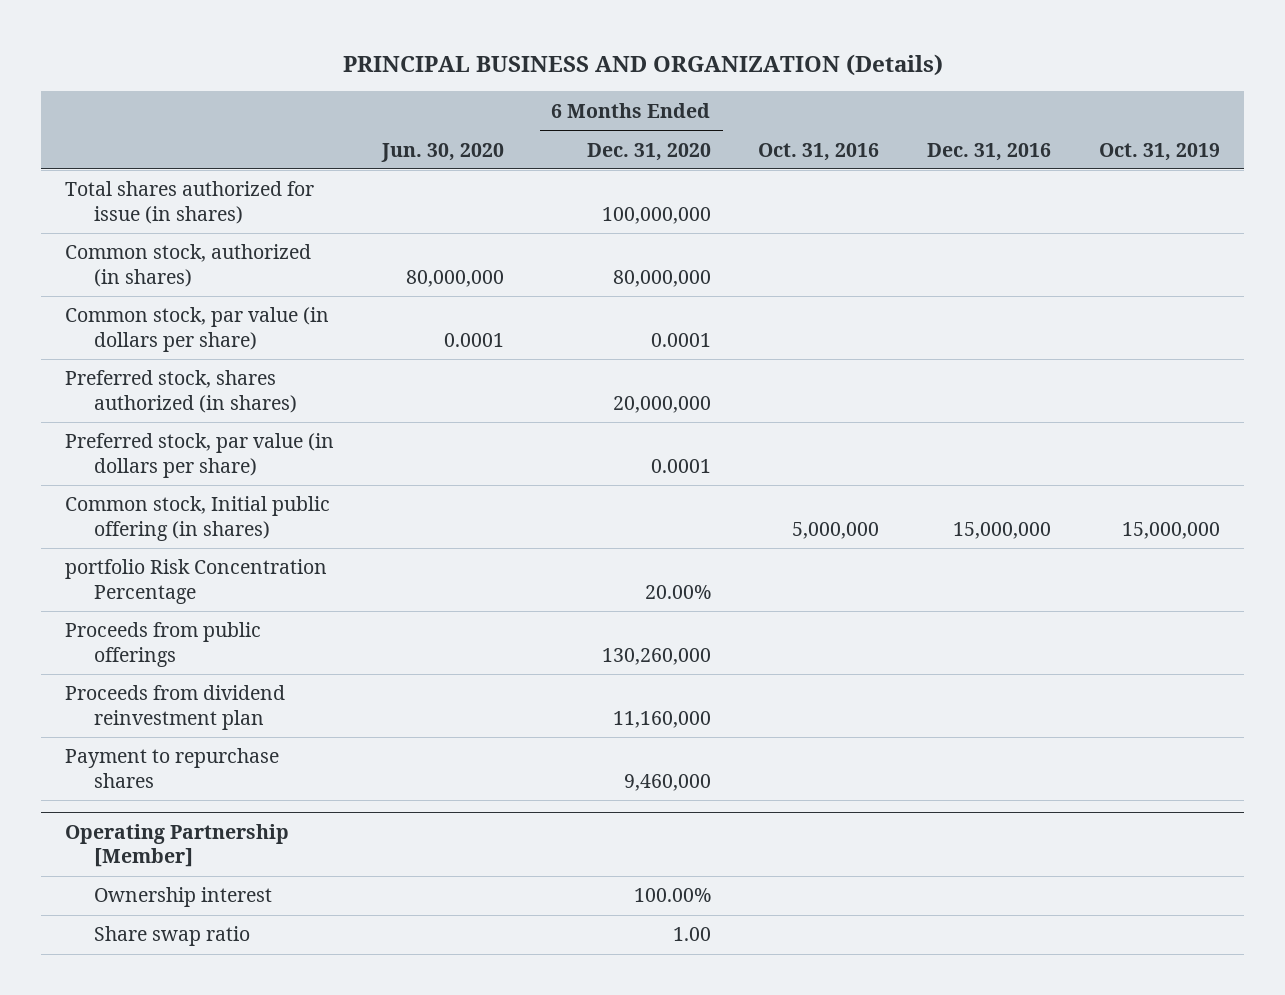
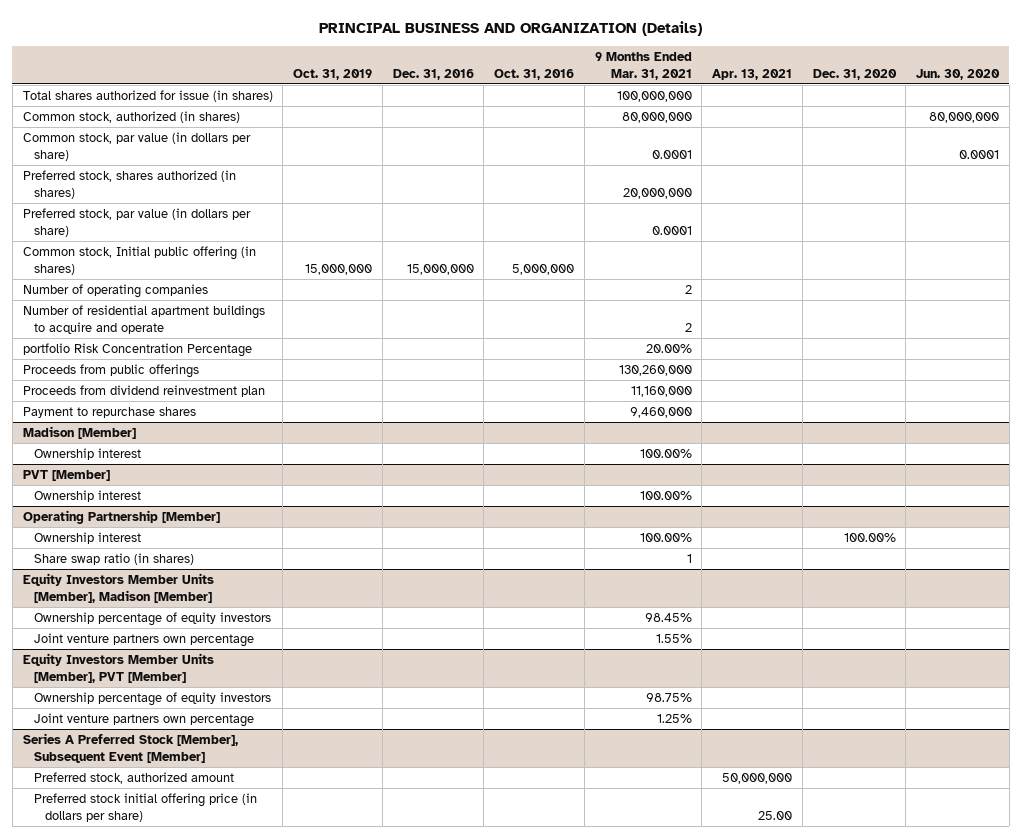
- | Jun. 30, 2020 | 6 Months Ended Dec. 31, 2020 | Oct. 31, 2016 | Dec. 31, 2016 | Oct. 31, 2019
+ | Oct. 31, 2019 | Dec. 31, 2016 | Oct. 31, 2016 | 9 Months Ended Mar. 31, 2021 | Apr. 13, 2021 | Dec. 31, 2020 | Jun. 30, 2020
+ Number of operating companies | | | | 2 | | |
+ Number of residential apartment buildings to acquire and operate | | | | 2 | | |
+ Madison [Member]
+ Ownership interest | | | | 100.00% | | |
+ PVT [Member]
+ Ownership interest | | | | 100.00% | | |
@ Operating Partnership [Member]
- Share swap ratio | | 1.00 | | |
+ Share swap ratio (in shares) | | | | 1 | | |
+ Equity Investors Member Units [Member], Madison [Member]
+ Ownership percentage of equity investors | | | | 98.45% | | |
+ Joint venture partners own percentage | | | | 1.55% | | |
+ Equity Investors Member Units [Member], PVT [Member]
+ Ownership percentage of equity investors | | | | 98.75% | | |
+ Joint venture partners own percentage | | | | 1.25% | | |
+ Series A Preferred Stock [Member], Subsequent Event [Member]
+ Preferred stock, authorized amount | | | | | 50,000,000 | |
+ Preferred stock initial offering price (in dollars per share) | | | | | 25.00 | |

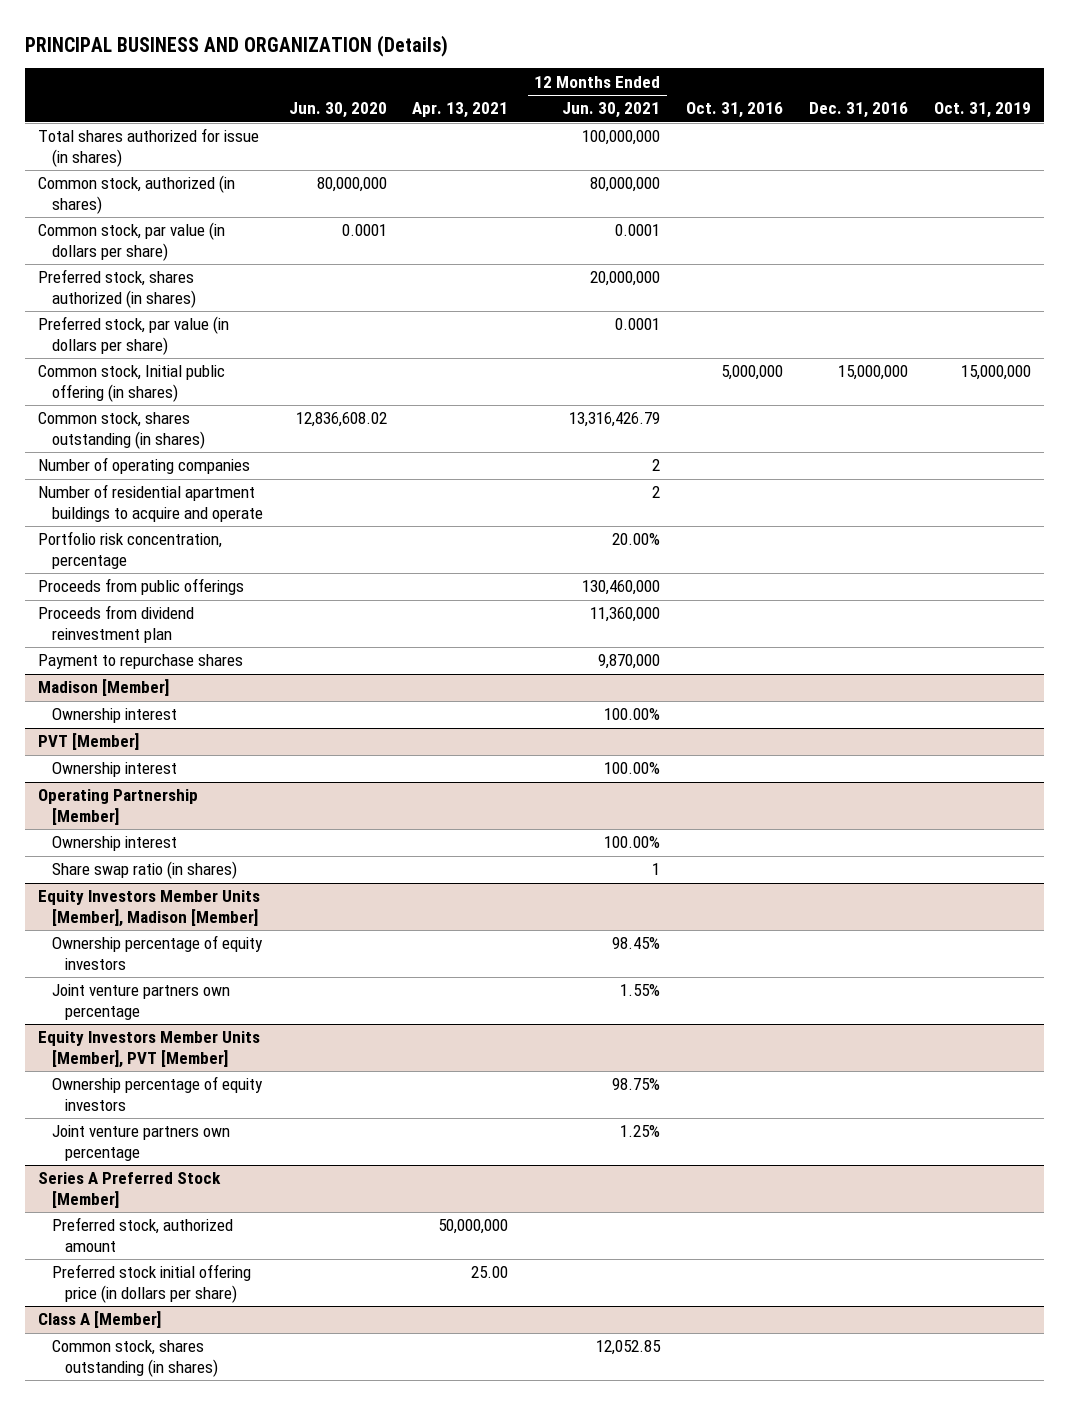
- | Oct. 31, 2019 | Dec. 31, 2016 | Oct. 31, 2016 | 9 Months Ended Mar. 31, 2021 | Apr. 13, 2021 | Dec. 31, 2020 | Jun. 30, 2020
+ | Jun. 30, 2020 | Apr. 13, 2021 | 12 Months Ended Jun. 30, 2021 | Oct. 31, 2016 | Dec. 31, 2016 | Oct. 31, 2019
+ Common stock, shares outstanding (in shares) | 12,836,608.02 | | 13,316,426.79 | | |
- portfolio Risk Concentration Percentage | | | | 20.00% | | |
+ Portfolio risk concentration, percentage | | | 20.00% | | |
- Series A Preferred Stock [Member], Subsequent Event [Member]
+ Series A Preferred Stock [Member]
+ Class A [Member]
+ Common stock, shares outstanding (in shares) | | | 12,052.85 | | |

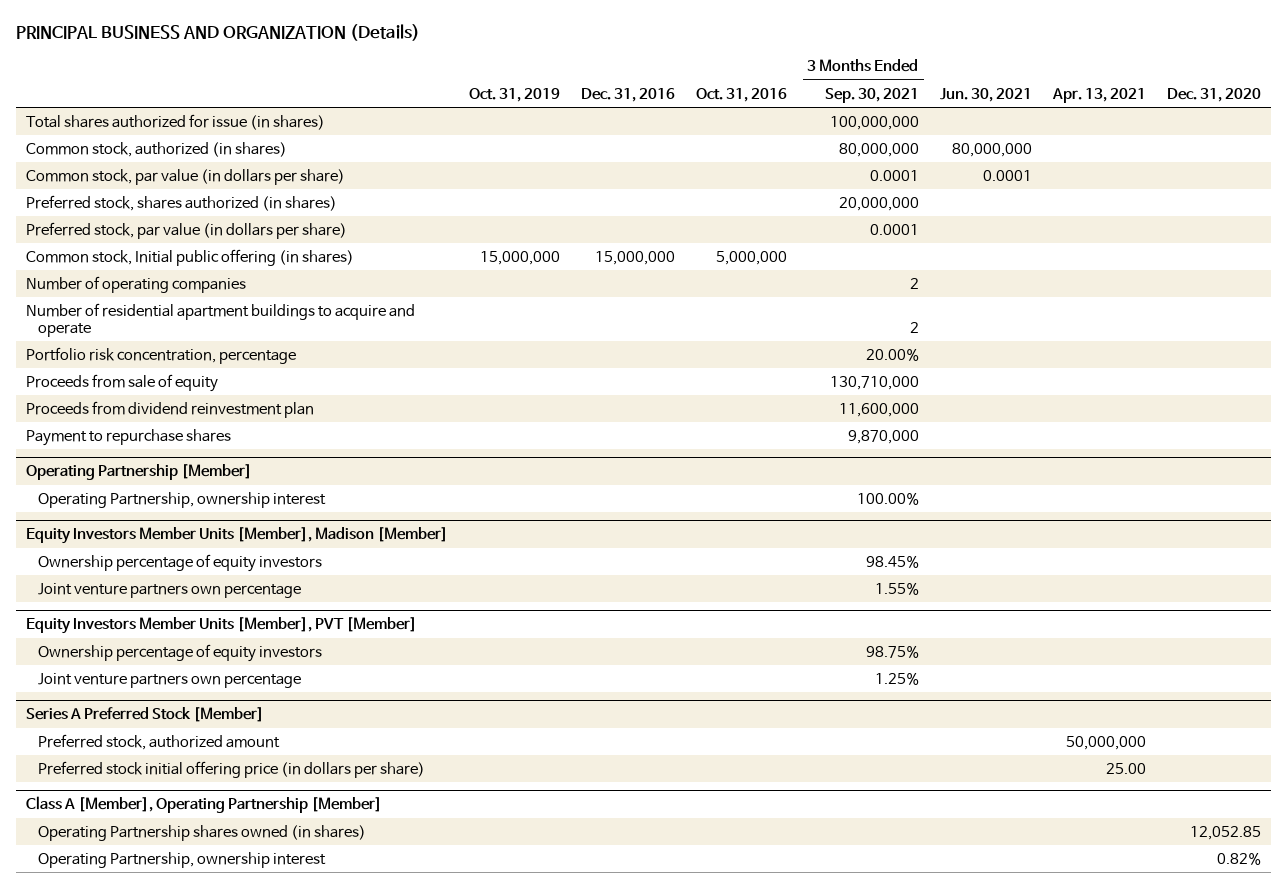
- | Jun. 30, 2020 | Apr. 13, 2021 | 12 Months Ended Jun. 30, 2021 | Oct. 31, 2016 | Dec. 31, 2016 | Oct. 31, 2019
+ | Oct. 31, 2019 | Dec. 31, 2016 | Oct. 31, 2016 | 3 Months Ended Sep. 30, 2021 | Jun. 30, 2021 | Apr. 13, 2021 | Dec. 31, 2020
- Common stock, shares outstanding (in shares) | 12,836,608.02 | | 13,316,426.79 | | |
- Proceeds from public offerings | | | 130,460,000 | | |
+ Proceeds from sale of equity | | | | 130,710,000 | | |
- Madison [Member]
- Ownership interest | | | 100.00% | | |
- PVT [Member]
- Ownership interest | | | 100.00% | | |
@ Operating Partnership [Member]
- Ownership interest | | | 100.00% | | |
- Share swap ratio (in shares) | | | 1 | | |
+ Operating Partnership, ownership interest | | | | 100.00% | | |
- Class A [Member]
- Common stock, shares outstanding (in shares) | | | 12,052.85 | | |
+ Class A [Member], Operating Partnership [Member]
+ Operating Partnership shares owned (in shares) | | | | | | | 12,052.85
+ Operating Partnership, ownership interest | | | | | | | 0.82%

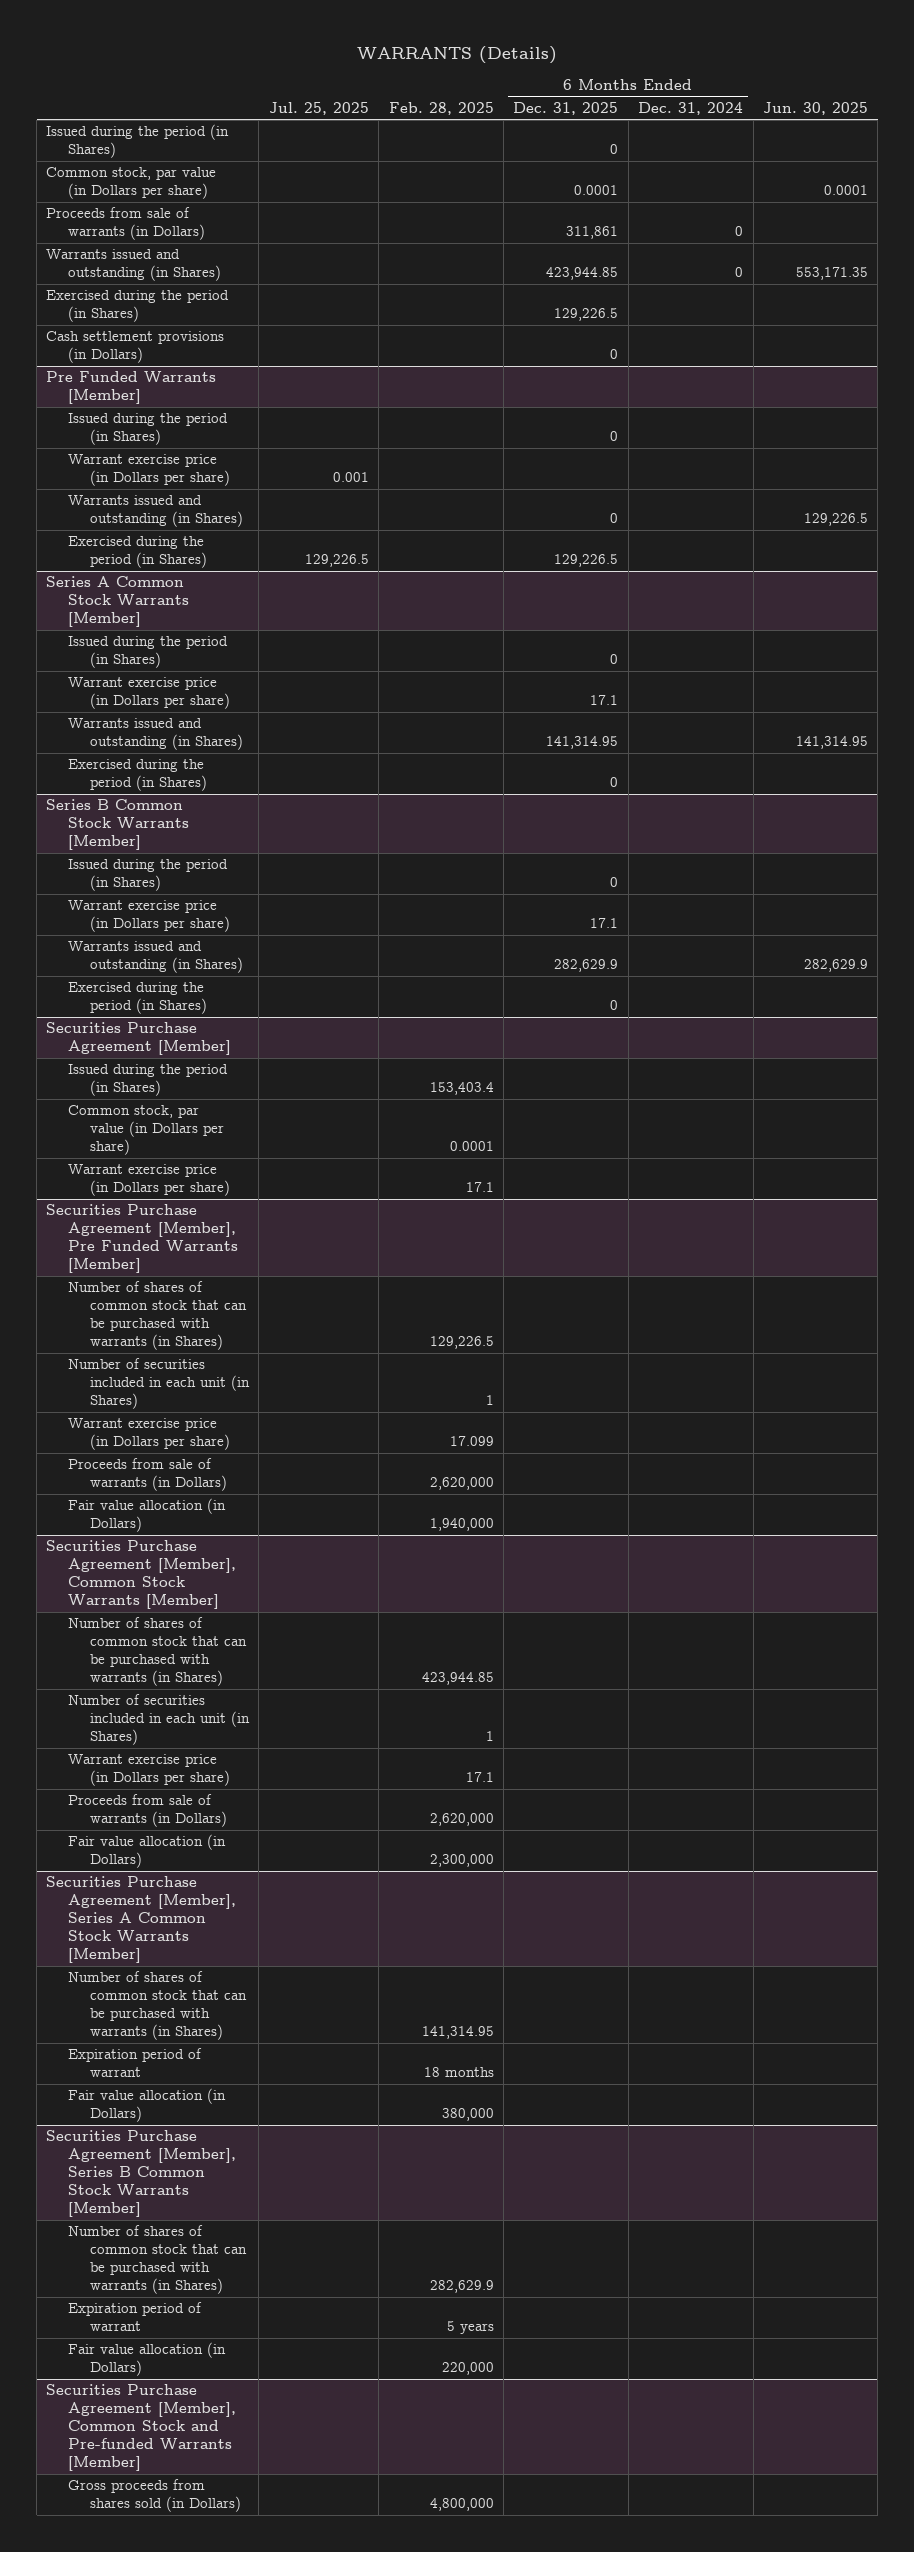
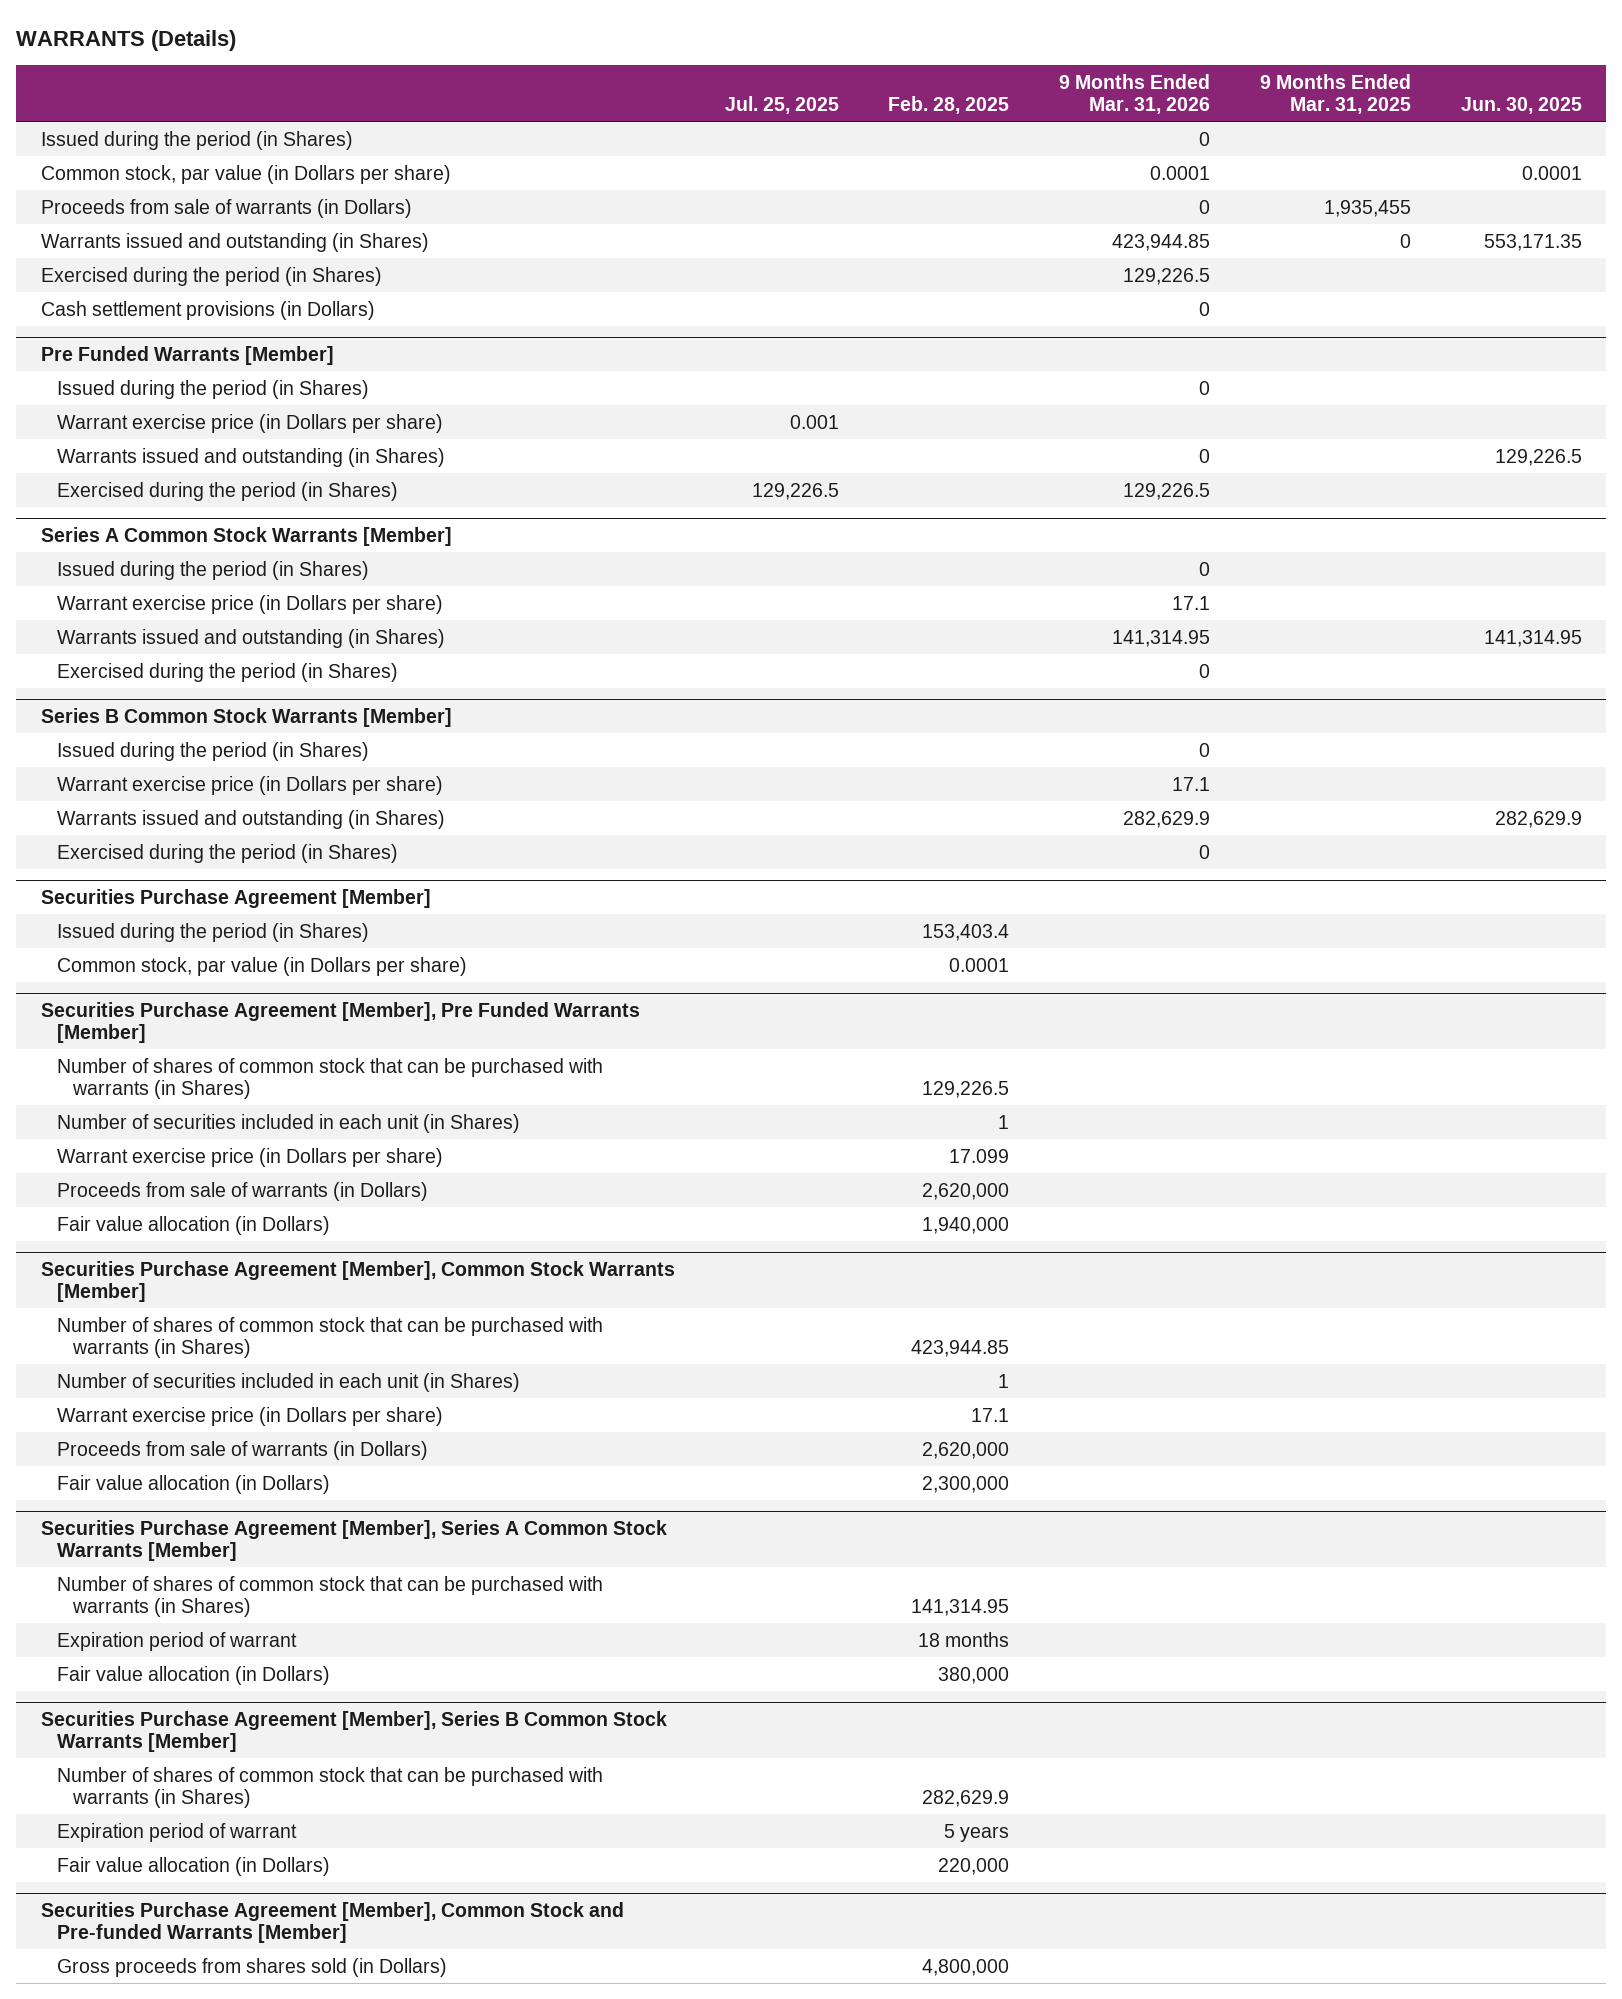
- | Jul. 25, 2025 | Feb. 28, 2025 | 6 Months Ended Dec. 31, 2025 | 6 Months Ended Dec. 31, 2024 | Jun. 30, 2025
+ | Jul. 25, 2025 | Feb. 28, 2025 | 9 Months Ended Mar. 31, 2026 | 9 Months Ended Mar. 31, 2025 | Jun. 30, 2025
@ Securities Purchase Agreement [Member]
- Warrant exercise price (in Dollars per share) | | 17.1 | | |

